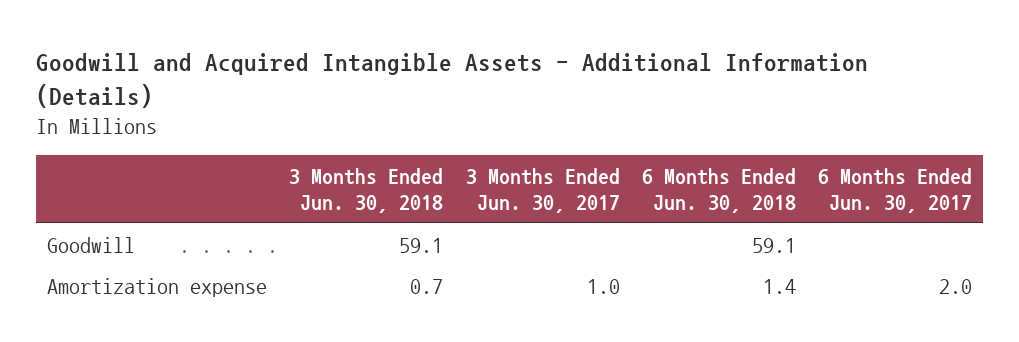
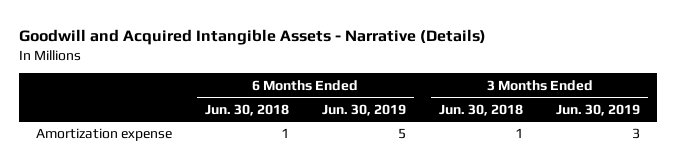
- Goodwill and Acquired Intangible Assets - Additional Information (Details)
+ Goodwill and Acquired Intangible Assets - Narrative (Details)
- | 3 Months Ended Jun. 30, 2018 | 3 Months Ended Jun. 30, 2017 | 6 Months Ended Jun. 30, 2018 | 6 Months Ended Jun. 30, 2017
+ | 6 Months Ended Jun. 30, 2018 | 6 Months Ended Jun. 30, 2019 | 3 Months Ended Jun. 30, 2018 | 3 Months Ended Jun. 30, 2019
- Goodwill | 59.1 | | 59.1 |
- Amortization expense | 0.7 | 1.0 | 1.4 | 2.0
+ Amortization expense | 1 | 5 | 1 | 3

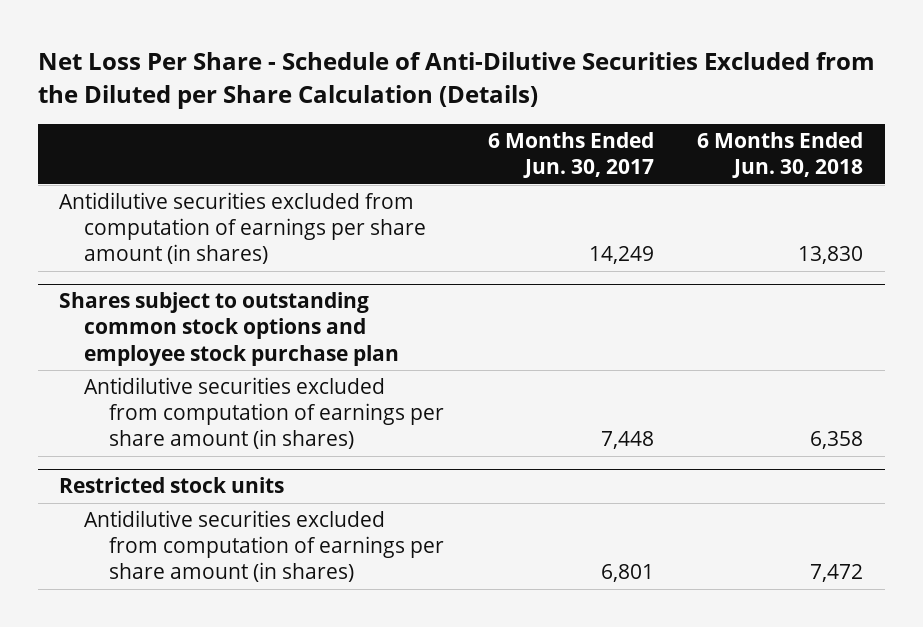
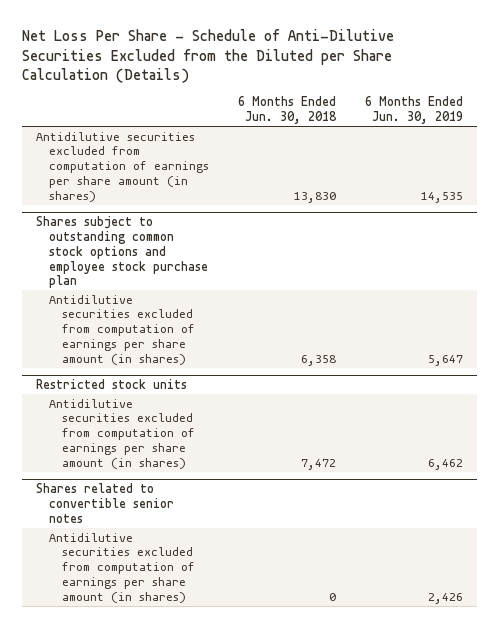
- | 6 Months Ended Jun. 30, 2017 | 6 Months Ended Jun. 30, 2018
+ | 6 Months Ended Jun. 30, 2018 | 6 Months Ended Jun. 30, 2019
+ Shares related to convertible senior notes
+ Antidilutive securities excluded from computation of earnings per share amount (in shares) | 0 | 2,426

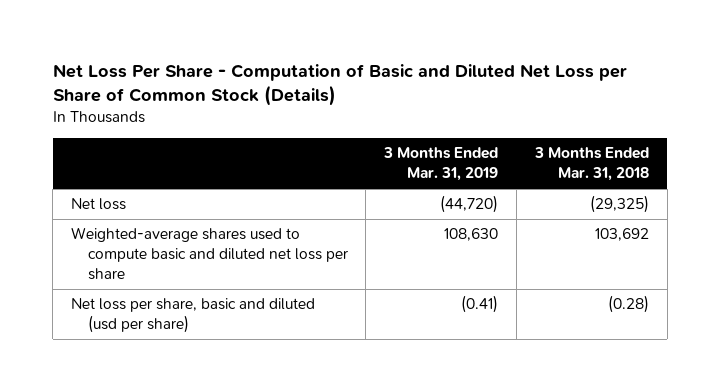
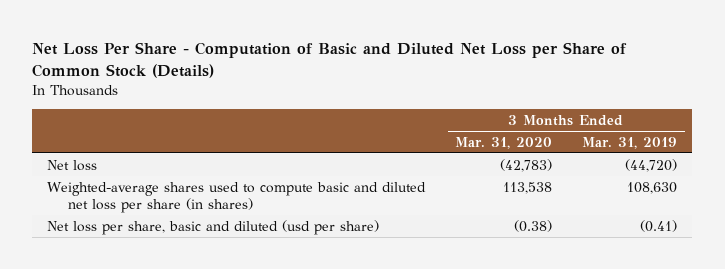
- | 3 Months Ended Mar. 31, 2019 | 3 Months Ended Mar. 31, 2018
+ | 3 Months Ended Mar. 31, 2020 | 3 Months Ended Mar. 31, 2019
- Weighted-average shares used to compute basic and diluted net loss per share | 108,630 | 103,692
+ Weighted-average shares used to compute basic and diluted net loss per share (in shares) | 113,538 | 108,630

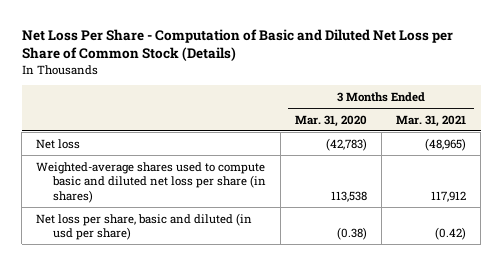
- | 3 Months Ended Mar. 31, 2020 | 3 Months Ended Mar. 31, 2019
+ | 3 Months Ended Mar. 31, 2020 | 3 Months Ended Mar. 31, 2021
- Net loss per share, basic and diluted (usd per share) | (0.38) | (0.41)
+ Net loss per share, basic and diluted (in usd per share) | (0.38) | (0.42)

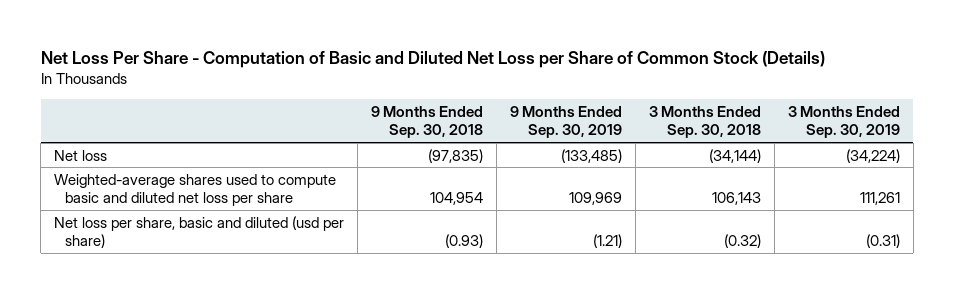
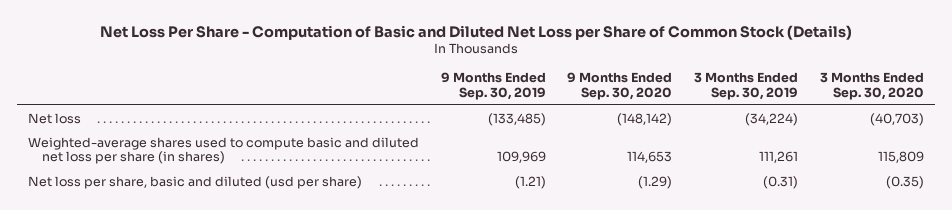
- | 9 Months Ended Sep. 30, 2018 | 9 Months Ended Sep. 30, 2019 | 3 Months Ended Sep. 30, 2018 | 3 Months Ended Sep. 30, 2019
+ | 9 Months Ended Sep. 30, 2019 | 9 Months Ended Sep. 30, 2020 | 3 Months Ended Sep. 30, 2019 | 3 Months Ended Sep. 30, 2020
- Weighted-average shares used to compute basic and diluted net loss per share | 104,954 | 109,969 | 106,143 | 111,261
+ Weighted-average shares used to compute basic and diluted net loss per share (in shares) | 109,969 | 114,653 | 111,261 | 115,809

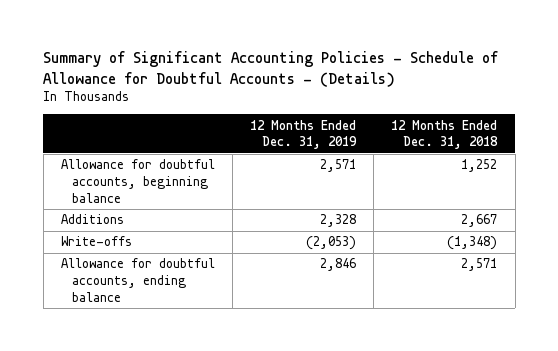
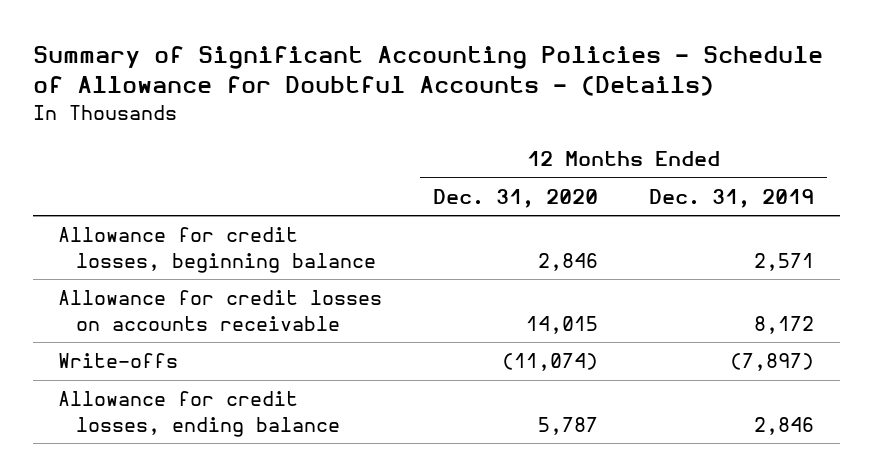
- | 12 Months Ended Dec. 31, 2019 | 12 Months Ended Dec. 31, 2018
+ | 12 Months Ended Dec. 31, 2020 | 12 Months Ended Dec. 31, 2019
- Allowance for doubtful accounts, beginning balance | 2,571 | 1,252
- Additions | 2,328 | 2,667
- Write-offs | (2,053) | (1,348)
- Allowance for doubtful accounts, ending balance | 2,846 | 2,571
+ Allowance for credit losses, beginning balance | 2,846 | 2,571
+ Allowance for credit losses on accounts receivable | 14,015 | 8,172
+ Write-offs | (11,074) | (7,897)
+ Allowance for credit losses, ending balance | 5,787 | 2,846

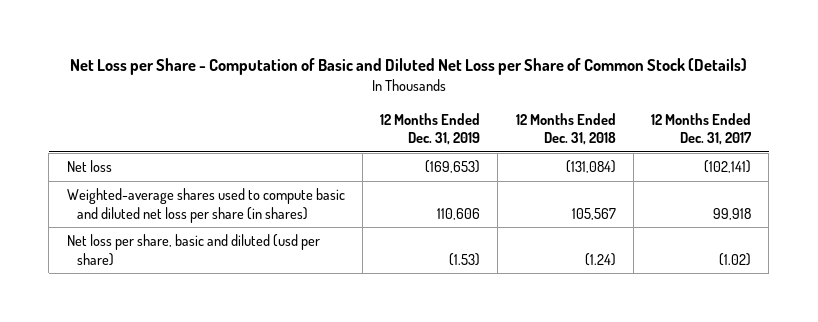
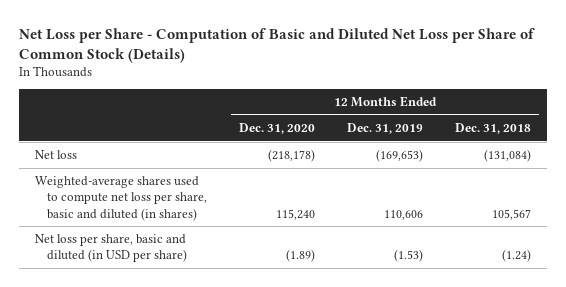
- | 12 Months Ended Dec. 31, 2019 | 12 Months Ended Dec. 31, 2018 | 12 Months Ended Dec. 31, 2017
+ | 12 Months Ended Dec. 31, 2020 | 12 Months Ended Dec. 31, 2019 | 12 Months Ended Dec. 31, 2018
- Weighted-average shares used to compute basic and diluted net loss per share (in shares) | 110,606 | 105,567 | 99,918
- Net loss per share, basic and diluted (usd per share) | (1.53) | (1.24) | (1.02)
+ Weighted-average shares used to compute net loss per share, basic and diluted (in shares) | 115,240 | 110,606 | 105,567
+ Net loss per share, basic and diluted (in USD per share) | (1.89) | (1.53) | (1.24)

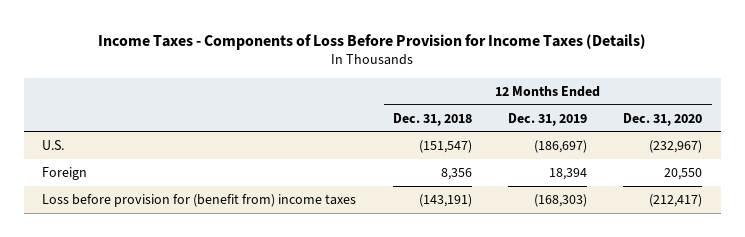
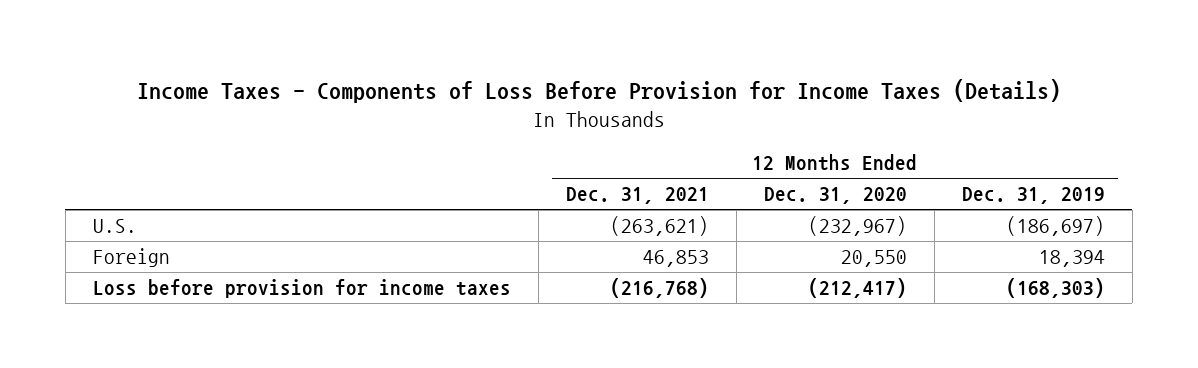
- | 12 Months Ended Dec. 31, 2018 | 12 Months Ended Dec. 31, 2019 | 12 Months Ended Dec. 31, 2020
+ | 12 Months Ended Dec. 31, 2021 | 12 Months Ended Dec. 31, 2020 | 12 Months Ended Dec. 31, 2019
- Loss before provision for (benefit from) income taxes | (143,191) | (168,303) | (212,417)
+ Loss before provision for income taxes | (216,768) | (212,417) | (168,303)

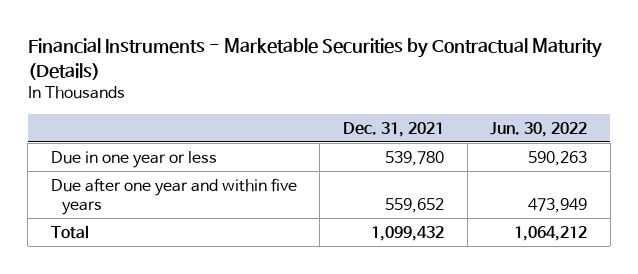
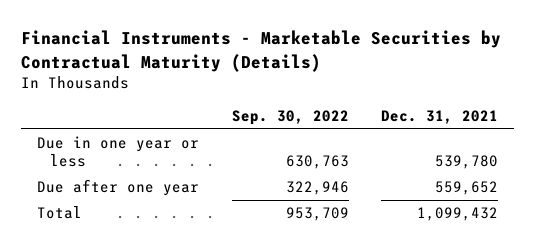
- | Dec. 31, 2021 | Jun. 30, 2022
+ | Sep. 30, 2022 | Dec. 31, 2021
- Due after one year and within five years | 559,652 | 473,949
+ Due after one year | 322,946 | 559,652

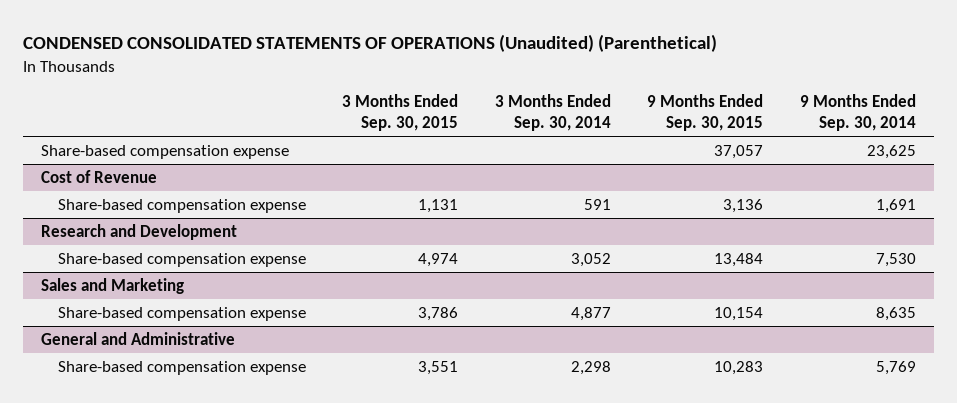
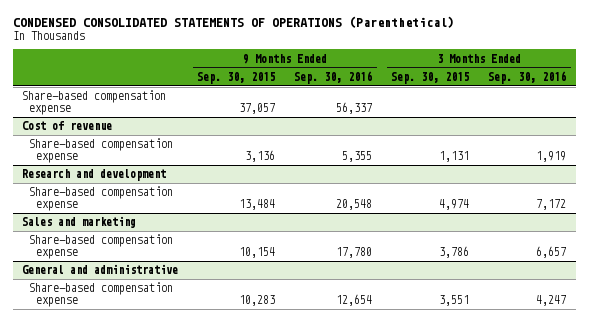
- CONDENSED CONSOLIDATED STATEMENTS OF OPERATIONS (Unaudited) (Parenthetical)
+ CONDENSED CONSOLIDATED STATEMENTS OF OPERATIONS (Parenthetical)
- | 3 Months Ended Sep. 30, 2015 | 3 Months Ended Sep. 30, 2014 | 9 Months Ended Sep. 30, 2015 | 9 Months Ended Sep. 30, 2014
+ | 9 Months Ended Sep. 30, 2015 | 9 Months Ended Sep. 30, 2016 | 3 Months Ended Sep. 30, 2015 | 3 Months Ended Sep. 30, 2016
- Cost of Revenue
+ Cost of revenue
- Research and Development
+ Research and development
- Sales and Marketing
+ Sales and marketing
- General and Administrative
+ General and administrative

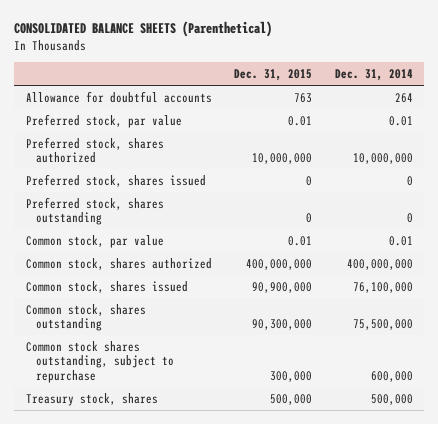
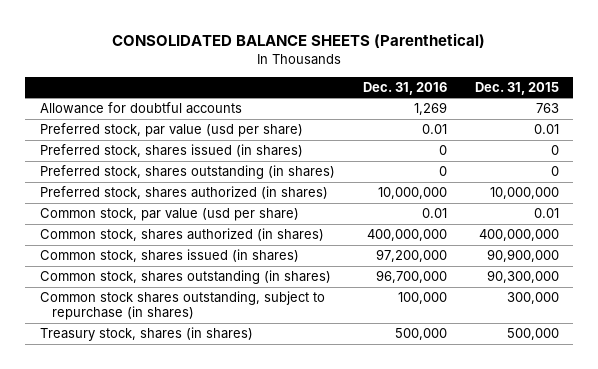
- | Dec. 31, 2015 | Dec. 31, 2014
+ | Dec. 31, 2016 | Dec. 31, 2015
- Preferred stock, par value | 0.01 | 0.01
- Preferred stock, shares authorized | 10,000,000 | 10,000,000
- Preferred stock, shares issued | 0 | 0
- Preferred stock, shares outstanding | 0 | 0
- Common stock, par value | 0.01 | 0.01
- Common stock, shares authorized | 400,000,000 | 400,000,000
- Common stock, shares issued | 90,900,000 | 76,100,000
- Common stock, shares outstanding | 90,300,000 | 75,500,000
- Common stock shares outstanding, subject to repurchase | 300,000 | 600,000
- Treasury stock, shares | 500,000 | 500,000
+ Preferred stock, par value (usd per share) | 0.01 | 0.01
+ Preferred stock, shares issued (in shares) | 0 | 0
+ Preferred stock, shares outstanding (in shares) | 0 | 0
+ Preferred stock, shares authorized (in shares) | 10,000,000 | 10,000,000
+ Common stock, par value (usd per share) | 0.01 | 0.01
+ Common stock, shares authorized (in shares) | 400,000,000 | 400,000,000
+ Common stock, shares issued (in shares) | 97,200,000 | 90,900,000
+ Common stock, shares outstanding (in shares) | 96,700,000 | 90,300,000
+ Common stock shares outstanding, subject to repurchase (in shares) | 100,000 | 300,000
+ Treasury stock, shares (in shares) | 500,000 | 500,000

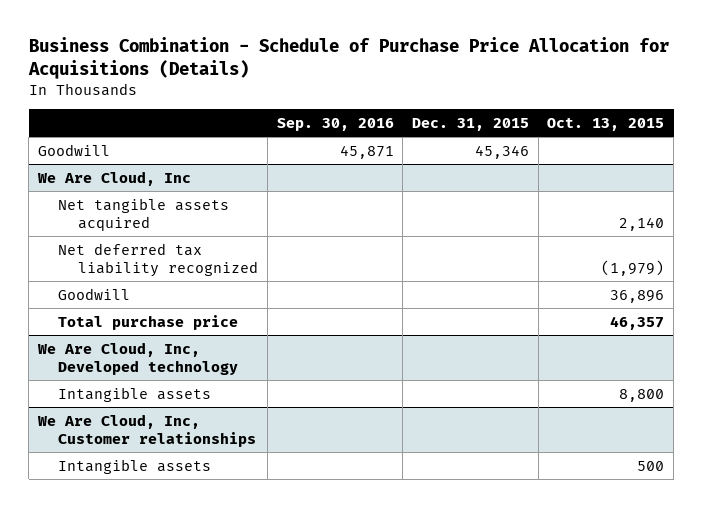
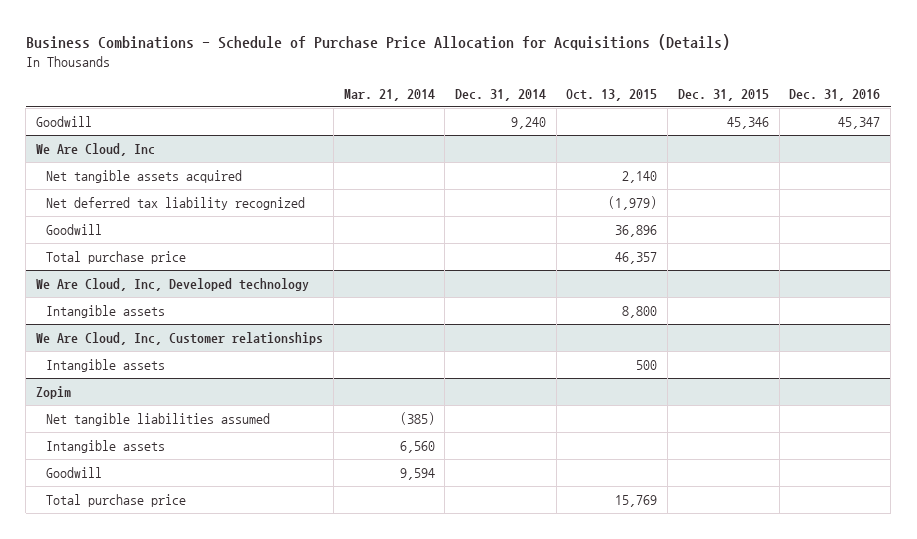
- Business Combination - Schedule of Purchase Price Allocation for Acquisitions (Details)
+ Business Combinations - Schedule of Purchase Price Allocation for Acquisitions (Details)
- | Sep. 30, 2016 | Dec. 31, 2015 | Oct. 13, 2015
+ | Mar. 21, 2014 | Dec. 31, 2014 | Oct. 13, 2015 | Dec. 31, 2015 | Dec. 31, 2016
+ Zopim
+ Net tangible liabilities assumed | (385) | | | |
+ Intangible assets | 6,560 | | | |
+ Goodwill | 9,594 | | | |
+ Total purchase price | | | 15,769 | |

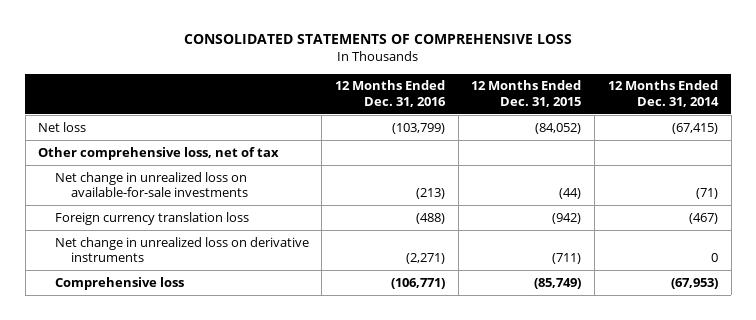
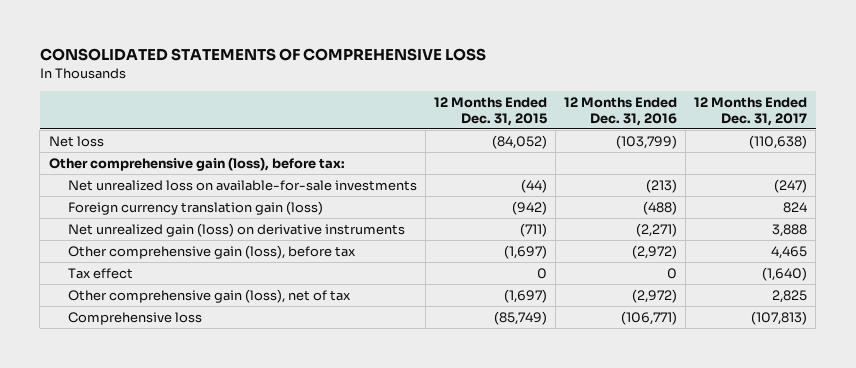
- | 12 Months Ended Dec. 31, 2016 | 12 Months Ended Dec. 31, 2015 | 12 Months Ended Dec. 31, 2014
+ | 12 Months Ended Dec. 31, 2015 | 12 Months Ended Dec. 31, 2016 | 12 Months Ended Dec. 31, 2017
- Other comprehensive loss, net of tax
- Net change in unrealized loss on available-for-sale investments | (213) | (44) | (71)
- Foreign currency translation loss | (488) | (942) | (467)
- Net change in unrealized loss on derivative instruments | (2,271) | (711) | 0
+ Other comprehensive gain (loss), before tax:
+ Net unrealized loss on available-for-sale investments | (44) | (213) | (247)
+ Foreign currency translation gain (loss) | (942) | (488) | 824
+ Net unrealized gain (loss) on derivative instruments | (711) | (2,271) | 3,888
+ Other comprehensive gain (loss), before tax | (1,697) | (2,972) | 4,465
+ Tax effect | 0 | 0 | (1,640)
+ Other comprehensive gain (loss), net of tax | (1,697) | (2,972) | 2,825

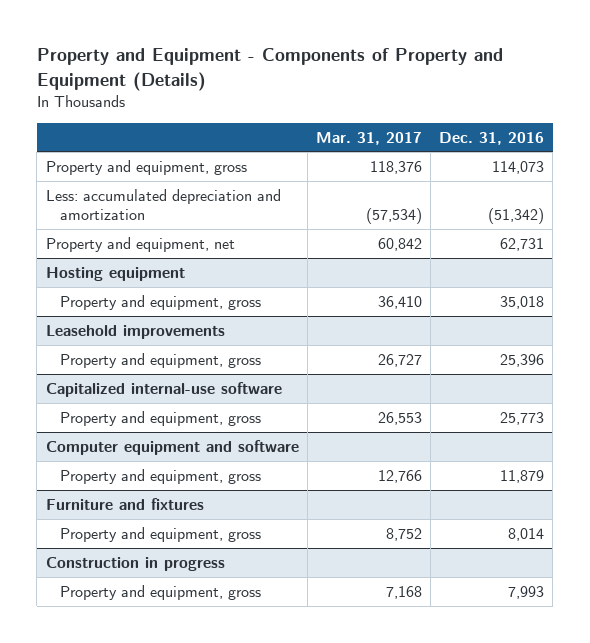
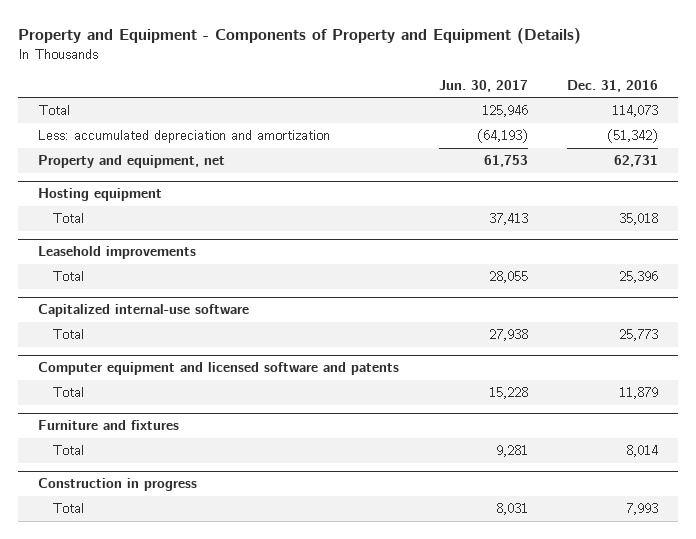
- | Mar. 31, 2017 | Dec. 31, 2016
+ | Jun. 30, 2017 | Dec. 31, 2016
- Property and equipment, gross | 118,376 | 114,073
+ Total | 125,946 | 114,073
@ Hosting equipment
- Property and equipment, gross | 36,410 | 35,018
+ Total | 37,413 | 35,018
@ Leasehold improvements
- Property and equipment, gross | 26,727 | 25,396
+ Total | 28,055 | 25,396
@ Capitalized internal-use software
- Property and equipment, gross | 26,553 | 25,773
- Computer equipment and software
- Property and equipment, gross | 12,766 | 11,879
@ Capitalized internal-use software
+ Total | 27,938 | 25,773
+ Computer equipment and licensed software and patents
+ Total | 15,228 | 11,879
@ Furniture and fixtures
- Property and equipment, gross | 8,752 | 8,014
+ Total | 9,281 | 8,014
@ Construction in progress
- Property and equipment, gross | 7,168 | 7,993
+ Total | 8,031 | 7,993

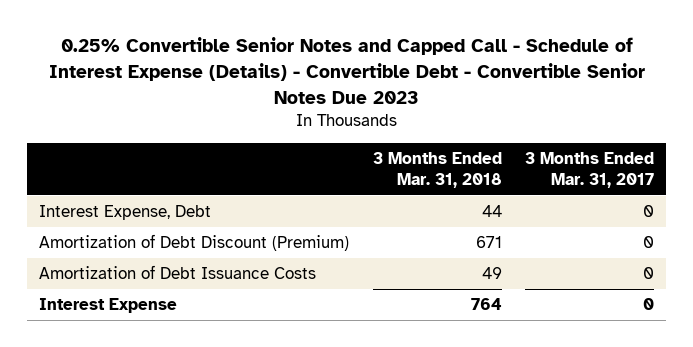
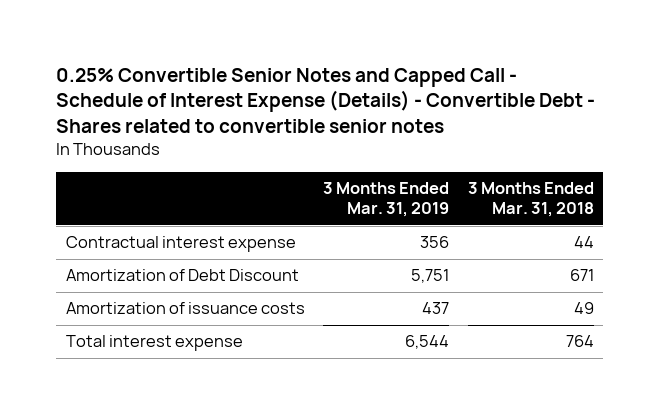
- 0.25% Convertible Senior Notes and Capped Call - Schedule of Interest Expense (Details) - Convertible Debt - Convertible Senior Notes Due 2023
+ 0.25% Convertible Senior Notes and Capped Call - Schedule of Interest Expense (Details) - Convertible Debt - Shares related to convertible senior notes
- | 3 Months Ended Mar. 31, 2018 | 3 Months Ended Mar. 31, 2017
+ | 3 Months Ended Mar. 31, 2019 | 3 Months Ended Mar. 31, 2018
- Interest Expense, Debt | 44 | 0
- Amortization of Debt Discount (Premium) | 671 | 0
- Amortization of Debt Issuance Costs | 49 | 0
- Interest Expense | 764 | 0
+ Contractual interest expense | 356 | 44
+ Amortization of Debt Discount | 5,751 | 671
+ Amortization of issuance costs | 437 | 49
+ Total interest expense | 6,544 | 764

